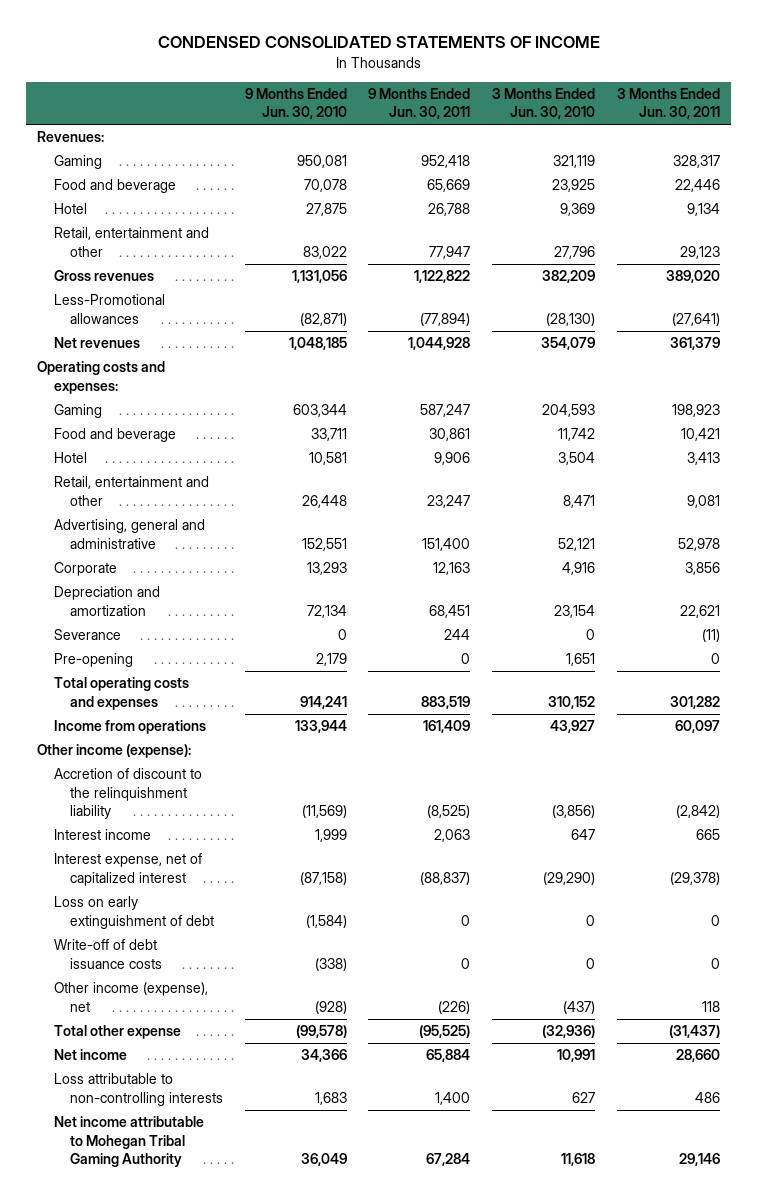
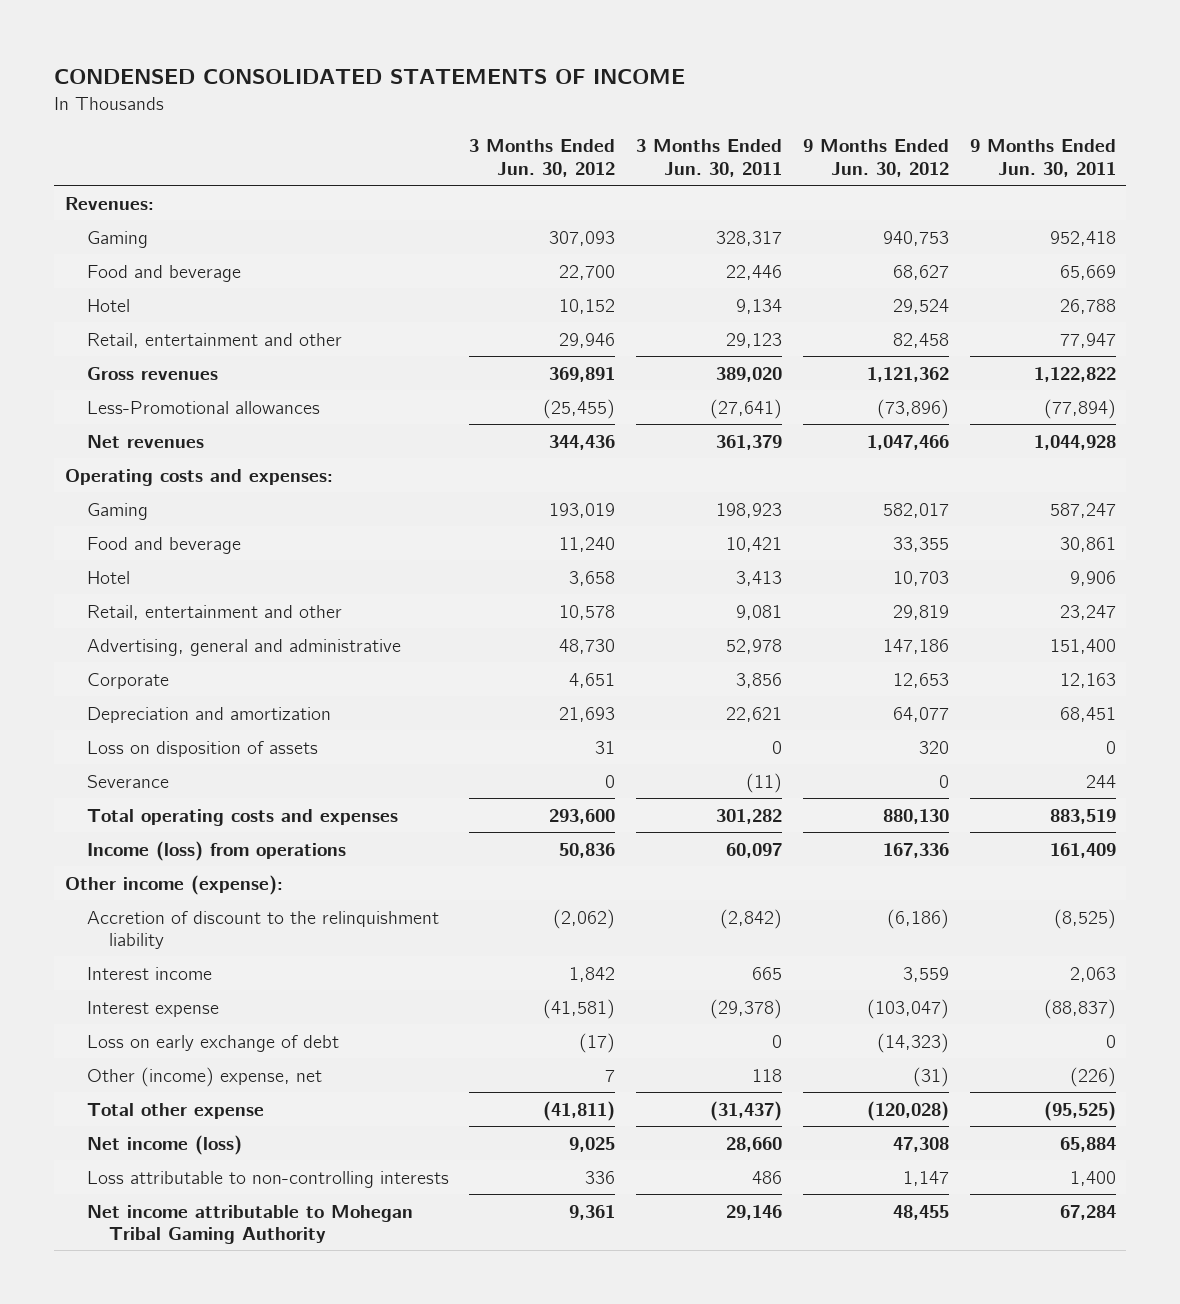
- | 9 Months Ended Jun. 30, 2010 | 9 Months Ended Jun. 30, 2011 | 3 Months Ended Jun. 30, 2010 | 3 Months Ended Jun. 30, 2011
+ | 3 Months Ended Jun. 30, 2012 | 3 Months Ended Jun. 30, 2011 | 9 Months Ended Jun. 30, 2012 | 9 Months Ended Jun. 30, 2011
+ Loss on disposition of assets | 31 | 0 | 320 | 0
- Pre-opening | 2,179 | 0 | 1,651 | 0
- Income from operations | 133,944 | 161,409 | 43,927 | 60,097
+ Income (loss) from operations | 50,836 | 60,097 | 167,336 | 161,409
- Interest expense, net of capitalized interest | (87,158) | (88,837) | (29,290) | (29,378)
- Loss on early extinguishment of debt | (1,584) | 0 | 0 | 0
- Write-off of debt issuance costs | (338) | 0 | 0 | 0
- Other income (expense), net | (928) | (226) | (437) | 118
+ Interest expense | (41,581) | (29,378) | (103,047) | (88,837)
+ Loss on early exchange of debt | (17) | 0 | (14,323) | 0
+ Other (income) expense, net | 7 | 118 | (31) | (226)
- Net income | 34,366 | 65,884 | 10,991 | 28,660
+ Net income (loss) | 9,025 | 28,660 | 47,308 | 65,884

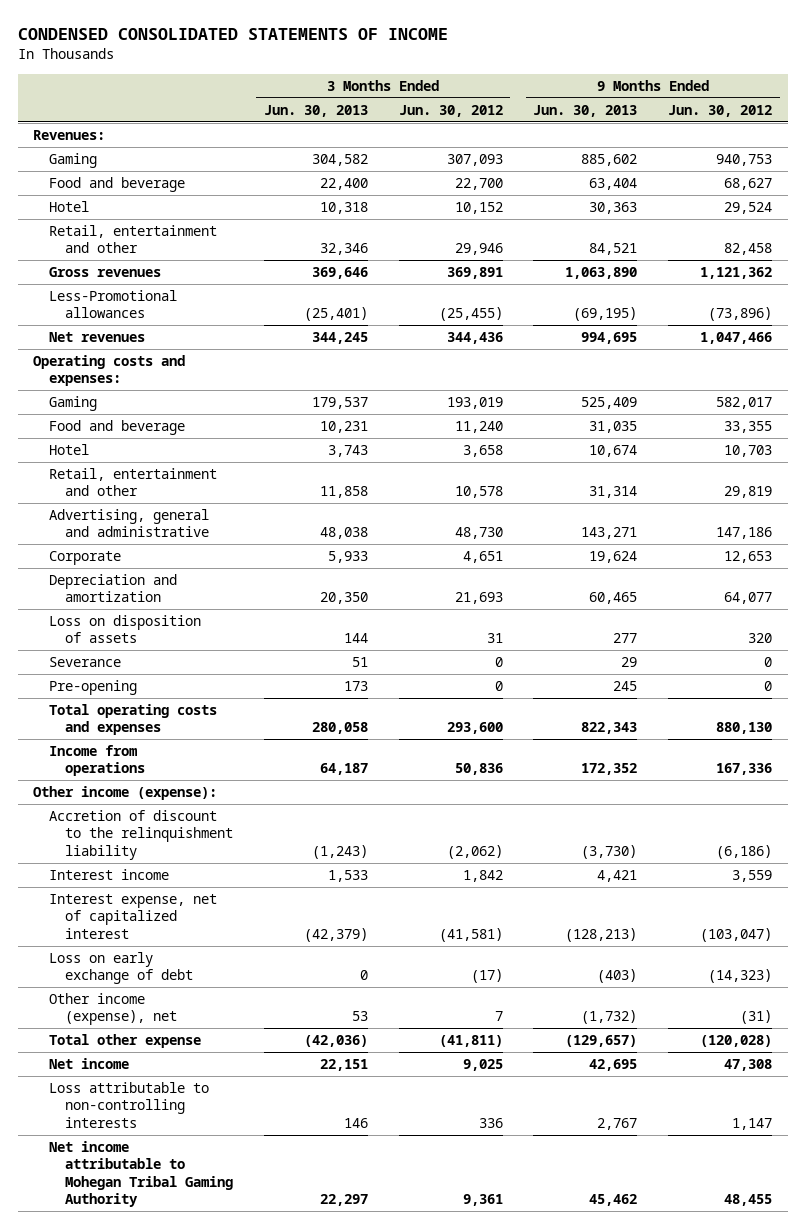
- | 3 Months Ended Jun. 30, 2012 | 3 Months Ended Jun. 30, 2011 | 9 Months Ended Jun. 30, 2012 | 9 Months Ended Jun. 30, 2011
+ | 3 Months Ended Jun. 30, 2013 | 3 Months Ended Jun. 30, 2012 | 9 Months Ended Jun. 30, 2013 | 9 Months Ended Jun. 30, 2012
+ Pre-opening | 173 | 0 | 245 | 0
- Income (loss) from operations | 50,836 | 60,097 | 167,336 | 161,409
+ Income from operations | 64,187 | 50,836 | 172,352 | 167,336
- Interest expense | (41,581) | (29,378) | (103,047) | (88,837)
+ Interest expense, net of capitalized interest | (42,379) | (41,581) | (128,213) | (103,047)
- Other (income) expense, net | 7 | 118 | (31) | (226)
+ Other income (expense), net | 53 | 7 | (1,732) | (31)
- Net income (loss) | 9,025 | 28,660 | 47,308 | 65,884
+ Net income | 22,151 | 9,025 | 42,695 | 47,308

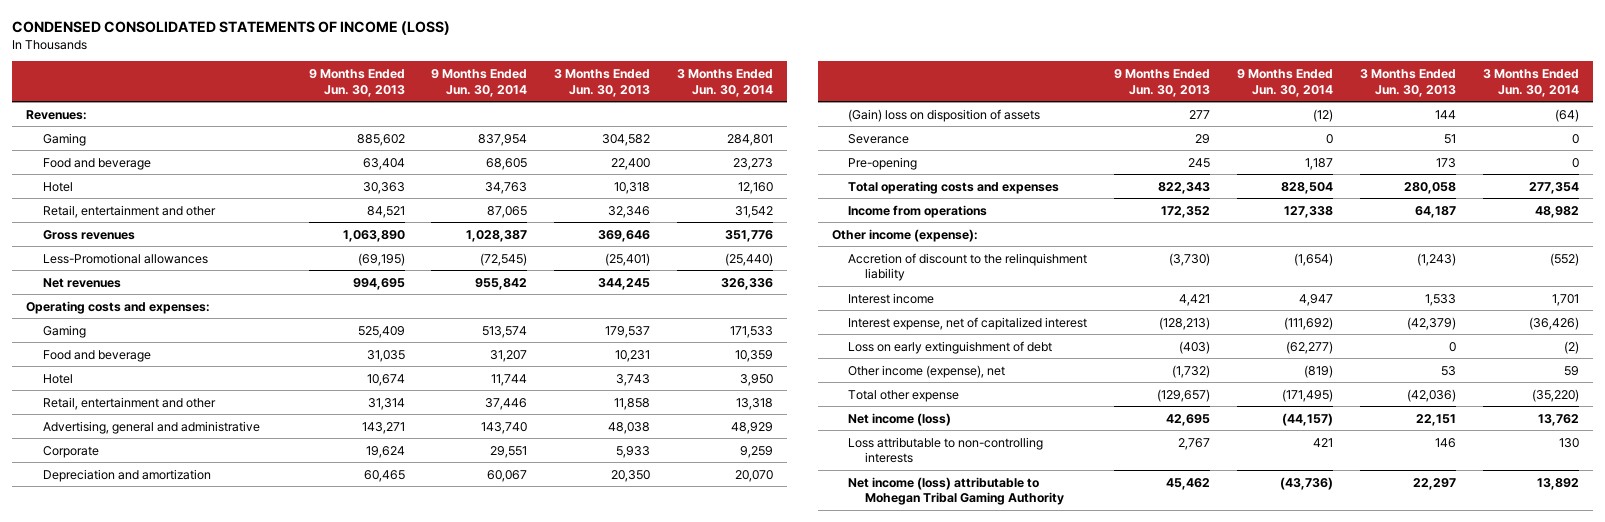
- CONDENSED CONSOLIDATED STATEMENTS OF INCOME
+ CONDENSED CONSOLIDATED STATEMENTS OF INCOME (LOSS)
- | 3 Months Ended Jun. 30, 2013 | 3 Months Ended Jun. 30, 2012 | 9 Months Ended Jun. 30, 2013 | 9 Months Ended Jun. 30, 2012
+ | 9 Months Ended Jun. 30, 2013 | 9 Months Ended Jun. 30, 2014 | 3 Months Ended Jun. 30, 2013 | 3 Months Ended Jun. 30, 2014
- Loss on disposition of assets | 144 | 31 | 277 | 320
+ (Gain) loss on disposition of assets | 277 | (12) | 144 | (64)
- Loss on early exchange of debt | 0 | (17) | (403) | (14,323)
+ Loss on early extinguishment of debt | (403) | (62,277) | 0 | (2)
- Net income | 22,151 | 9,025 | 42,695 | 47,308
+ Net income (loss) | 42,695 | (44,157) | 22,151 | 13,762
- Net income attributable to Mohegan Tribal Gaming Authority | 22,297 | 9,361 | 45,462 | 48,455
+ Net income (loss) attributable to Mohegan Tribal Gaming Authority | 45,462 | (43,736) | 22,297 | 13,892

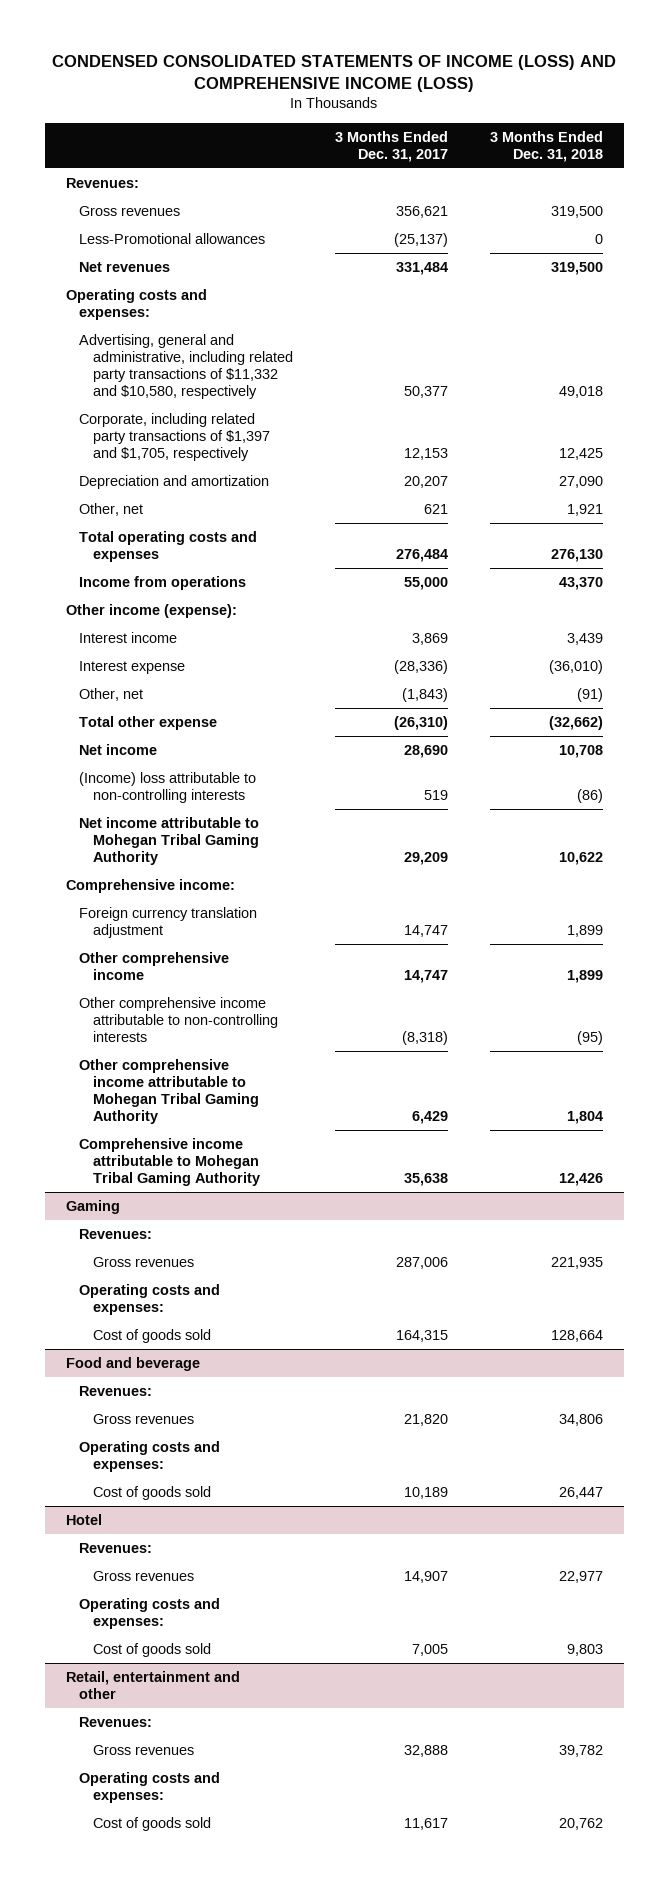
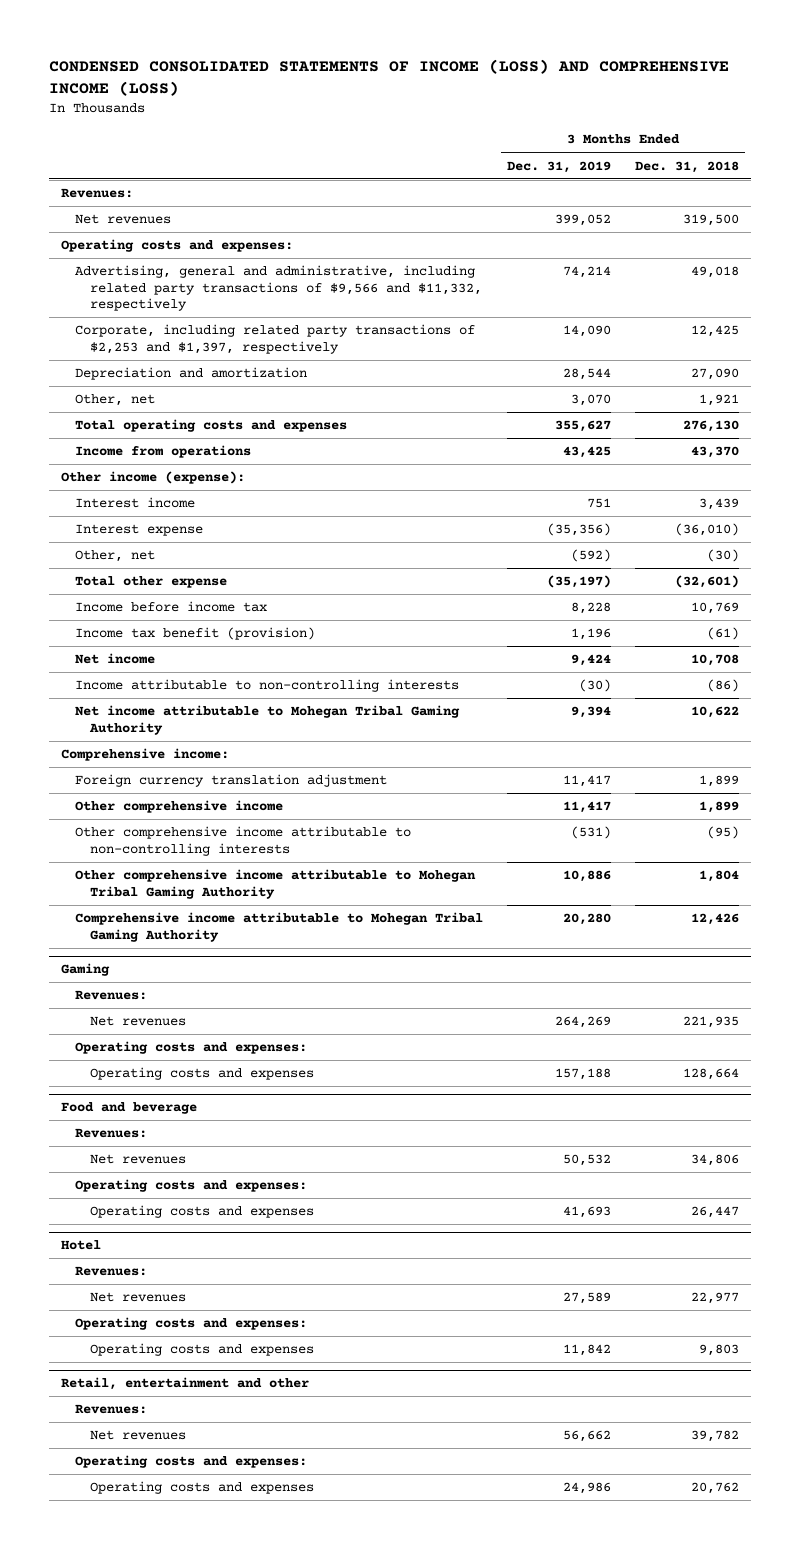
- | 3 Months Ended Dec. 31, 2017 | 3 Months Ended Dec. 31, 2018
+ | 3 Months Ended Dec. 31, 2019 | 3 Months Ended Dec. 31, 2018
- Gross revenues | 356,621 | 319,500
- Less-Promotional allowances | (25,137) | 0
- Advertising, general and administrative, including related party transactions of $11,332 and $10,580, respectively | 50,377 | 49,018
- Corporate, including related party transactions of $1,397 and $1,705, respectively | 12,153 | 12,425
+ Advertising, general and administrative, including related party transactions of $9,566 and $11,332, respectively | 74,214 | 49,018
+ Corporate, including related party transactions of $2,253 and $1,397, respectively | 14,090 | 12,425
- Other, net | (1,843) | (91)
- Total other expense | (26,310) | (32,662)
+ Other, net | (592) | (30)
+ Total other expense | (35,197) | (32,601)
+ Income before income tax | 8,228 | 10,769
+ Income tax benefit (provision) | 1,196 | (61)
- (Income) loss attributable to non-controlling interests | 519 | (86)
+ Income attributable to non-controlling interests | (30) | (86)
@ Gaming
- Gross revenues | 287,006 | 221,935
+ Net revenues | 264,269 | 221,935
- Cost of goods sold | 164,315 | 128,664
+ Operating costs and expenses | 157,188 | 128,664
@ Food and beverage
- Gross revenues | 21,820 | 34,806
+ Net revenues | 50,532 | 34,806
- Cost of goods sold | 10,189 | 26,447
+ Operating costs and expenses | 41,693 | 26,447
@ Hotel
- Gross revenues | 14,907 | 22,977
+ Net revenues | 27,589 | 22,977
- Cost of goods sold | 7,005 | 9,803
+ Operating costs and expenses | 11,842 | 9,803
@ Retail, entertainment and other
- Gross revenues | 32,888 | 39,782
+ Net revenues | 56,662 | 39,782
- Cost of goods sold | 11,617 | 20,762
+ Operating costs and expenses | 24,986 | 20,762

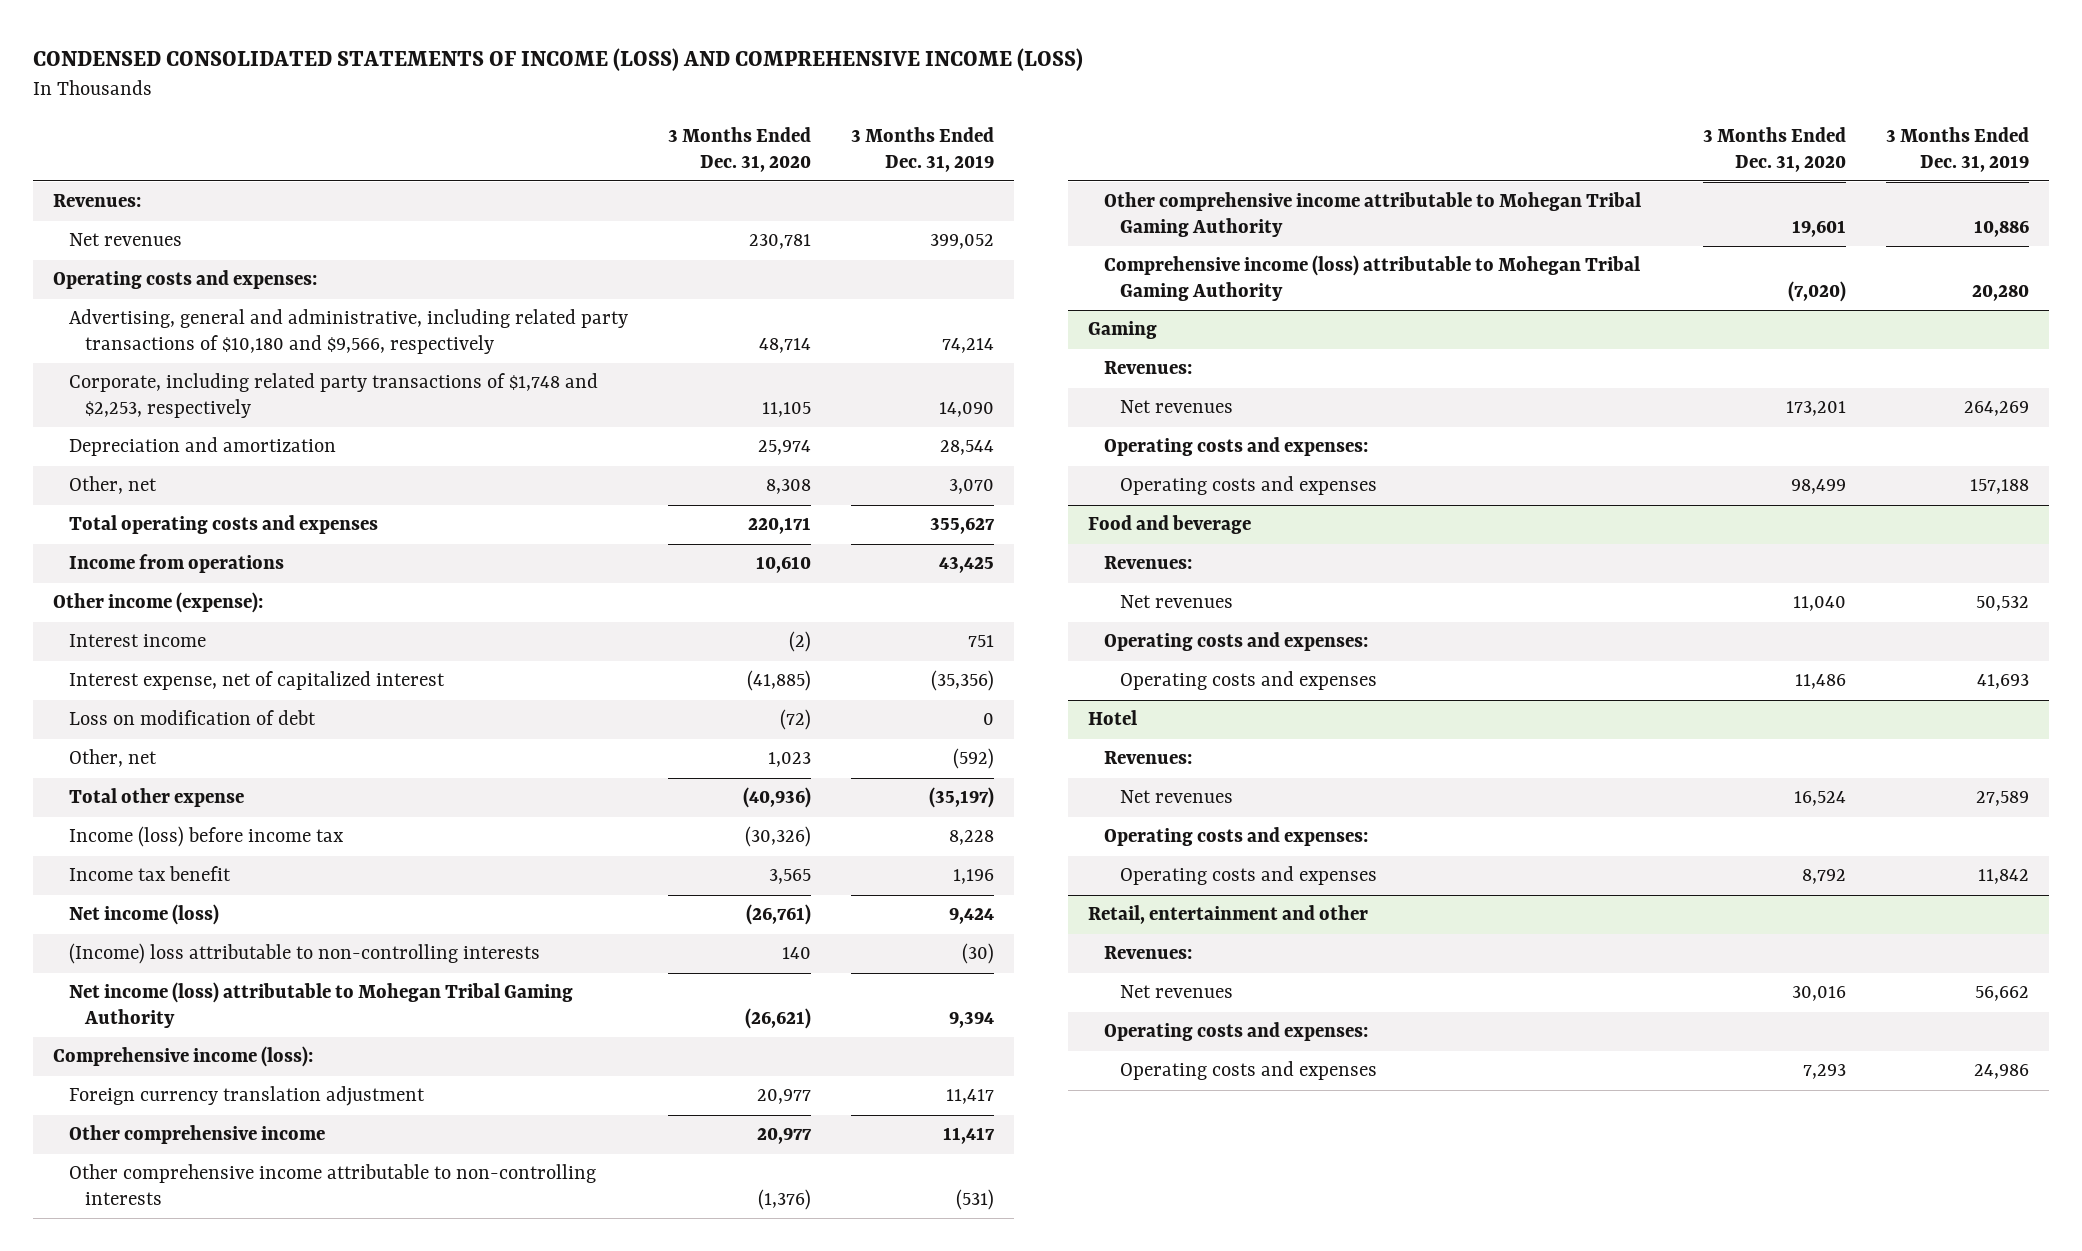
- | 3 Months Ended Dec. 31, 2019 | 3 Months Ended Dec. 31, 2018
+ | 3 Months Ended Dec. 31, 2020 | 3 Months Ended Dec. 31, 2019
- Advertising, general and administrative, including related party transactions of $9,566 and $11,332, respectively | 74,214 | 49,018
- Corporate, including related party transactions of $2,253 and $1,397, respectively | 14,090 | 12,425
+ Advertising, general and administrative, including related party transactions of $10,180 and $9,566, respectively | 48,714 | 74,214
+ Corporate, including related party transactions of $1,748 and $2,253, respectively | 11,105 | 14,090
- Interest expense | (35,356) | (36,010)
+ Interest expense, net of capitalized interest | (41,885) | (35,356)
+ Loss on modification of debt | (72) | 0
- Income before income tax | 8,228 | 10,769
- Income tax benefit (provision) | 1,196 | (61)
- Net income | 9,424 | 10,708
- Income attributable to non-controlling interests | (30) | (86)
- Net income attributable to Mohegan Tribal Gaming Authority | 9,394 | 10,622
- Comprehensive income:
+ Income (loss) before income tax | (30,326) | 8,228
+ Income tax benefit | 3,565 | 1,196
+ Net income (loss) | (26,761) | 9,424
+ (Income) loss attributable to non-controlling interests | 140 | (30)
+ Net income (loss) attributable to Mohegan Tribal Gaming Authority | (26,621) | 9,394
+ Comprehensive income (loss):
- Comprehensive income attributable to Mohegan Tribal Gaming Authority | 20,280 | 12,426
+ Comprehensive income (loss) attributable to Mohegan Tribal Gaming Authority | (7,020) | 20,280

